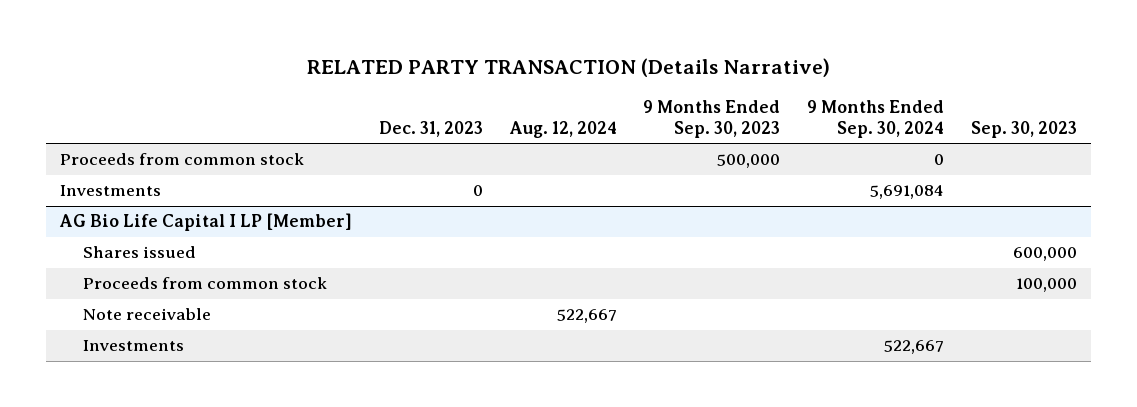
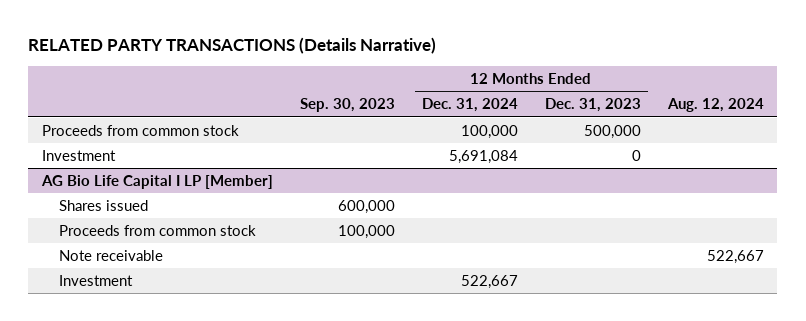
- RELATED PARTY TRANSACTION (Details Narrative)
+ RELATED PARTY TRANSACTIONS (Details Narrative)
- | Dec. 31, 2023 | Aug. 12, 2024 | 9 Months Ended Sep. 30, 2023 | 9 Months Ended Sep. 30, 2024 | Sep. 30, 2023
+ | Sep. 30, 2023 | 12 Months Ended Dec. 31, 2024 | 12 Months Ended Dec. 31, 2023 | Aug. 12, 2024
- Investments | 0 | | | 5,691,084 |
+ Investment | | 5,691,084 | 0 |
@ AG Bio Life Capital I LP [Member]
- Investments | | | | 522,667 |
+ Investment | | 522,667 | |

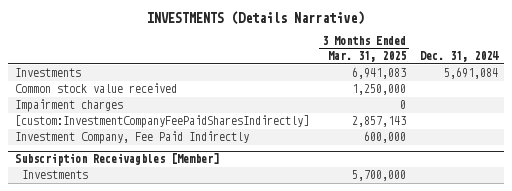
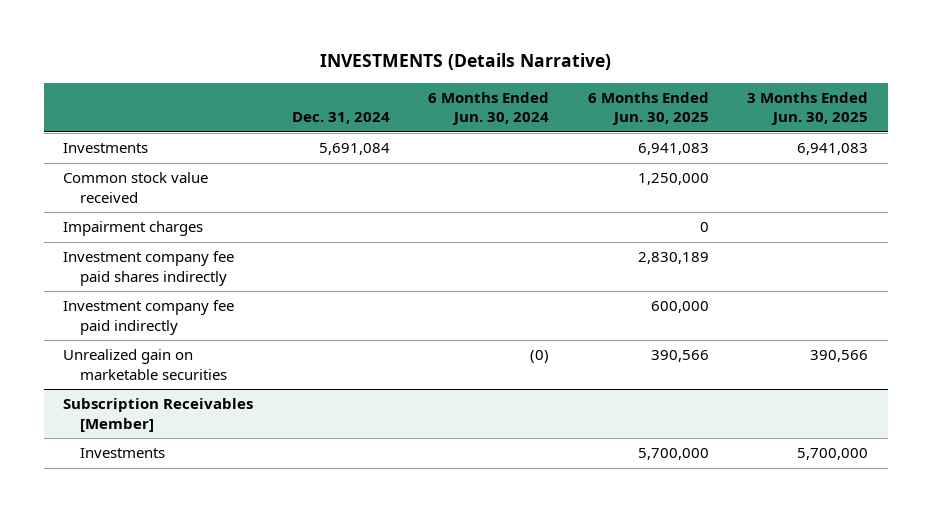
- | 3 Months Ended Mar. 31, 2025 | Dec. 31, 2024
+ | Dec. 31, 2024 | 6 Months Ended Jun. 30, 2024 | 6 Months Ended Jun. 30, 2025 | 3 Months Ended Jun. 30, 2025
- [custom:InvestmentCompanyFeePaidSharesIndirectly] | 2,857,143 |
- Investment Company, Fee Paid Indirectly | 600,000 |
- Subscription Receivagbles [Member]
- Investments | 5,700,000 |
+ Investment company fee paid shares indirectly | | | 2,830,189 |
+ Investment company fee paid indirectly | | | 600,000 |
+ Unrealized gain on marketable securities | | (0) | 390,566 | 390,566
+ Subscription Receivables [Member]
+ Investments | | | 5,700,000 | 5,700,000

